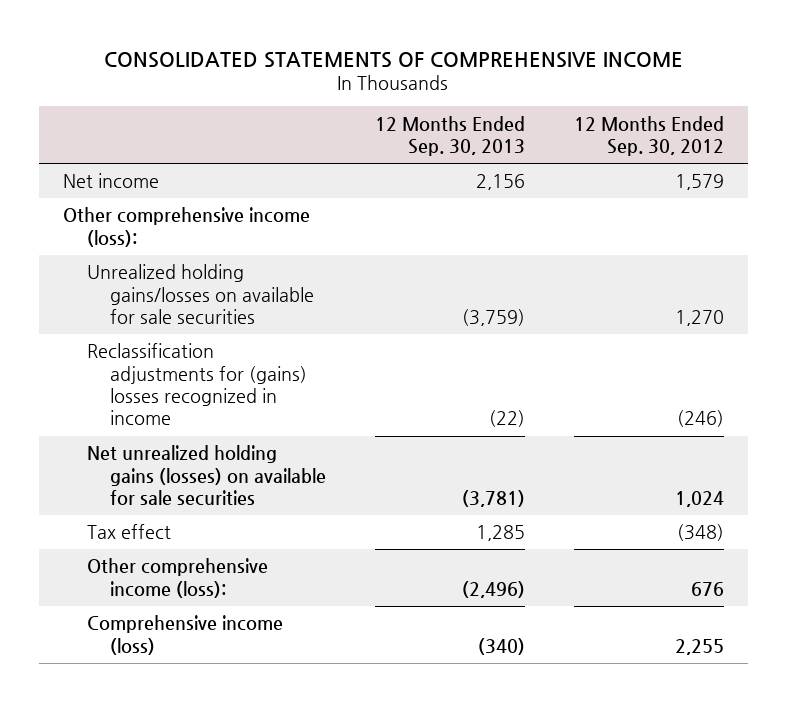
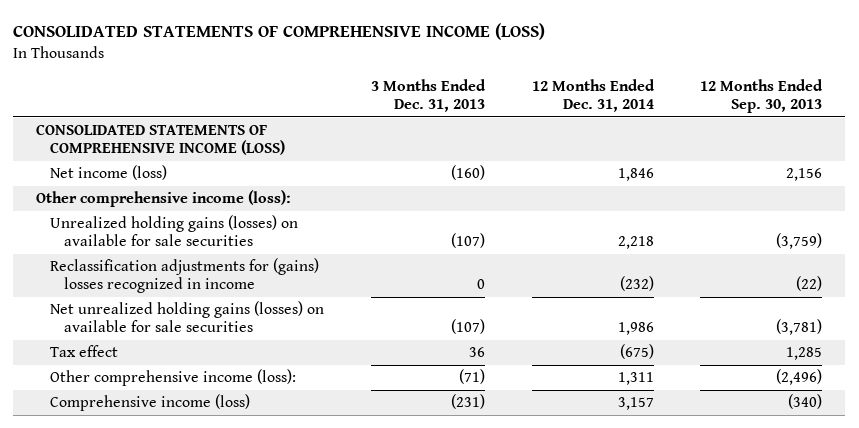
- CONSOLIDATED STATEMENTS OF COMPREHENSIVE INCOME
+ CONSOLIDATED STATEMENTS OF COMPREHENSIVE INCOME (LOSS)
- | 12 Months Ended Sep. 30, 2013 | 12 Months Ended Sep. 30, 2012
+ | 3 Months Ended Dec. 31, 2013 | 12 Months Ended Dec. 31, 2014 | 12 Months Ended Sep. 30, 2013
- Net income | 2,156 | 1,579
+ CONSOLIDATED STATEMENTS OF COMPREHENSIVE INCOME (LOSS)
+ Net income (loss) | (160) | 1,846 | 2,156
- Unrealized holding gains/losses on available for sale securities | (3,759) | 1,270
+ Unrealized holding gains (losses) on available for sale securities | (107) | 2,218 | (3,759)

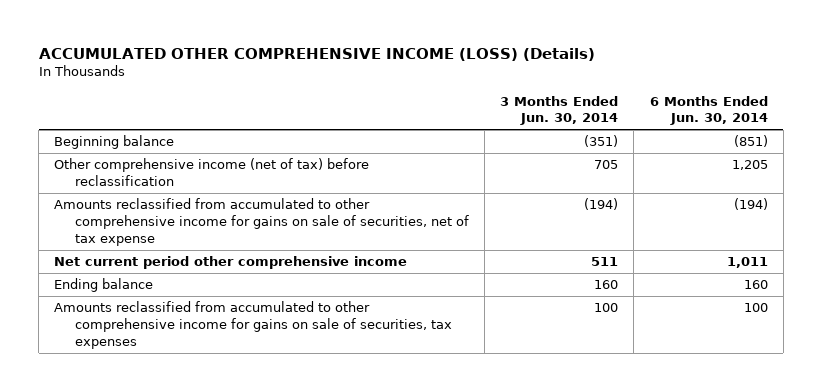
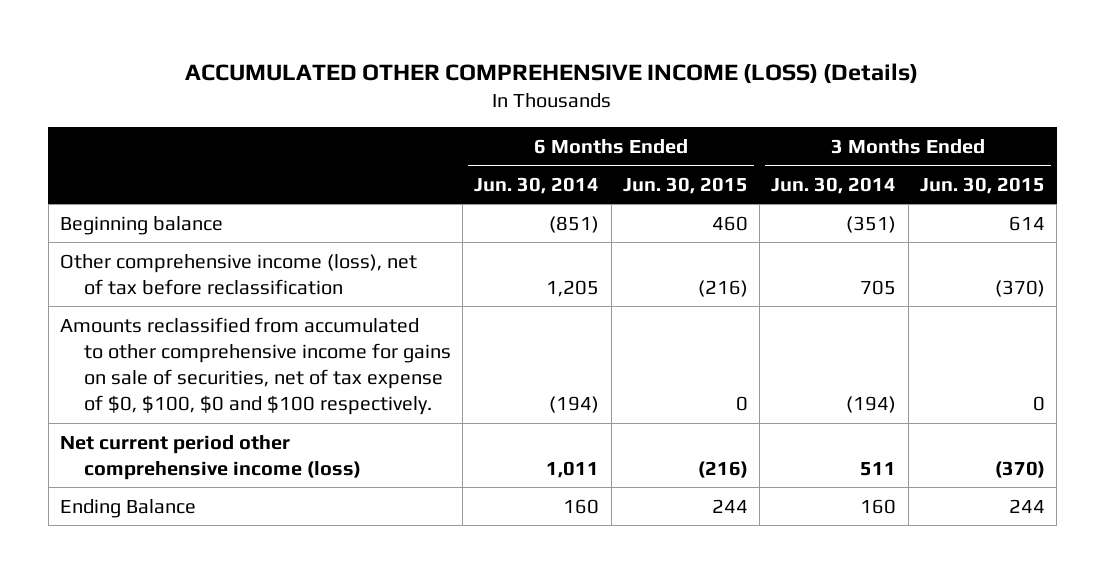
- | 3 Months Ended Jun. 30, 2014 | 6 Months Ended Jun. 30, 2014
+ | 6 Months Ended Jun. 30, 2014 | 6 Months Ended Jun. 30, 2015 | 3 Months Ended Jun. 30, 2014 | 3 Months Ended Jun. 30, 2015
- Other comprehensive income (net of tax) before reclassification | 705 | 1,205
- Amounts reclassified from accumulated to other comprehensive income for gains on sale of securities, net of tax expense | (194) | (194)
- Net current period other comprehensive income | 511 | 1,011
- Ending balance | 160 | 160
- Amounts reclassified from accumulated to other comprehensive income for gains on sale of securities, tax expenses | 100 | 100
+ Other comprehensive income (loss), net of tax before reclassification | 1,205 | (216) | 705 | (370)
+ Amounts reclassified from accumulated to other comprehensive income for gains on sale of securities, net of tax expense of $0, $100, $0 and $100 respectively. | (194) | 0 | (194) | 0
+ Net current period other comprehensive income (loss) | 1,011 | (216) | 511 | (370)
+ Ending Balance | 160 | 244 | 160 | 244

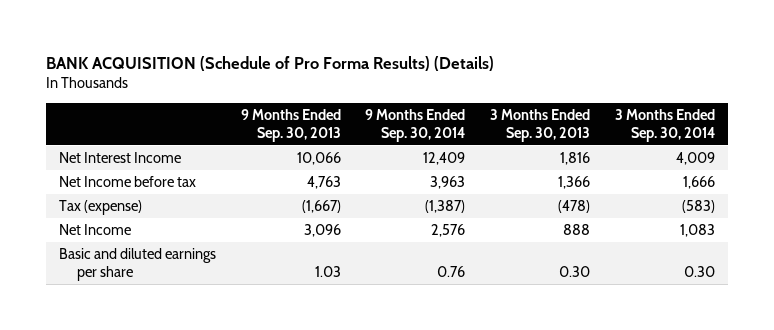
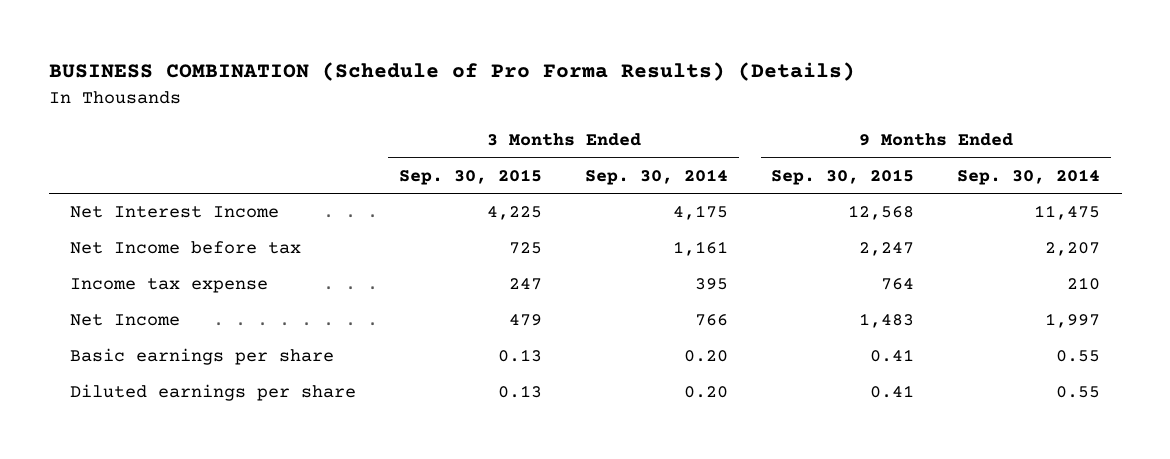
- BANK ACQUISITION (Schedule of Pro Forma Results) (Details)
+ BUSINESS COMBINATION (Schedule of Pro Forma Results) (Details)
- | 9 Months Ended Sep. 30, 2013 | 9 Months Ended Sep. 30, 2014 | 3 Months Ended Sep. 30, 2013 | 3 Months Ended Sep. 30, 2014
+ | 3 Months Ended Sep. 30, 2015 | 3 Months Ended Sep. 30, 2014 | 9 Months Ended Sep. 30, 2015 | 9 Months Ended Sep. 30, 2014
- Net Interest Income | 10,066 | 12,409 | 1,816 | 4,009
- Net Income before tax | 4,763 | 3,963 | 1,366 | 1,666
- Tax (expense) | (1,667) | (1,387) | (478) | (583)
- Net Income | 3,096 | 2,576 | 888 | 1,083
- Basic and diluted earnings per share | 1.03 | 0.76 | 0.30 | 0.30
+ Net Interest Income | 4,225 | 4,175 | 12,568 | 11,475
+ Net Income before tax | 725 | 1,161 | 2,247 | 2,207
+ Income tax expense | 247 | 395 | 764 | 210
+ Net Income | 479 | 766 | 1,483 | 1,997
+ Basic earnings per share | 0.13 | 0.20 | 0.41 | 0.55
+ Diluted earnings per share | 0.13 | 0.20 | 0.41 | 0.55

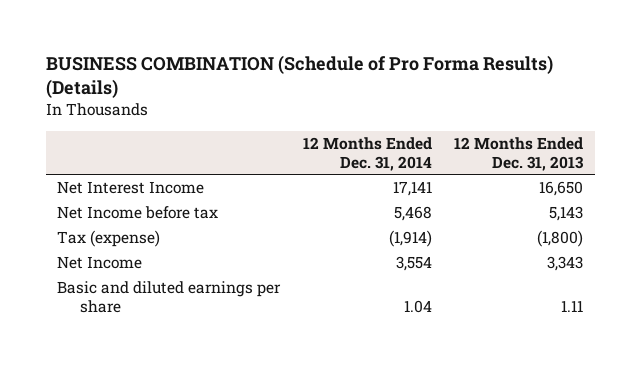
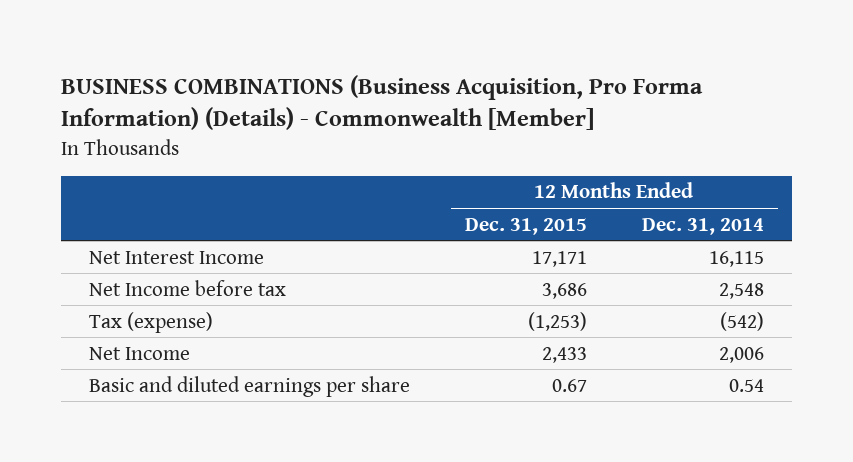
- BUSINESS COMBINATION (Schedule of Pro Forma Results) (Details)
+ BUSINESS COMBINATIONS (Business Acquisition, Pro Forma Information) (Details) - Commonwealth [Member]
- | 12 Months Ended Dec. 31, 2014 | 12 Months Ended Dec. 31, 2013
+ | 12 Months Ended Dec. 31, 2015 | 12 Months Ended Dec. 31, 2014
- Net Interest Income | 17,141 | 16,650
- Net Income before tax | 5,468 | 5,143
- Tax (expense) | (1,914) | (1,800)
- Net Income | 3,554 | 3,343
- Basic and diluted earnings per share | 1.04 | 1.11
+ Net Interest Income | 17,171 | 16,115
+ Net Income before tax | 3,686 | 2,548
+ Tax (expense) | (1,253) | (542)
+ Net Income | 2,433 | 2,006
+ Basic and diluted earnings per share | 0.67 | 0.54

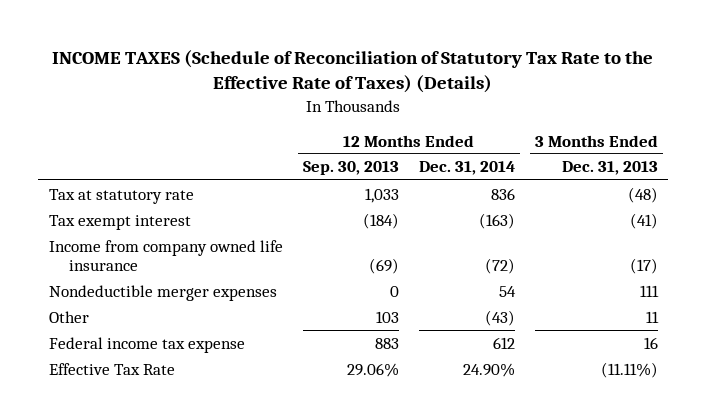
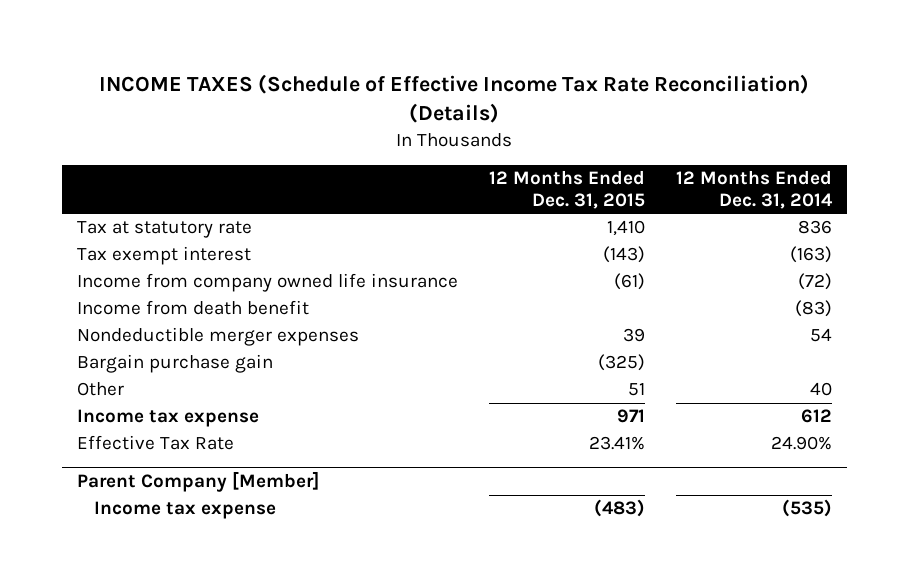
- INCOME TAXES (Schedule of Reconciliation of Statutory Tax Rate to the Effective Rate of Taxes) (Details)
+ INCOME TAXES (Schedule of Effective Income Tax Rate Reconciliation) (Details)
- | 12 Months Ended Sep. 30, 2013 | 12 Months Ended Dec. 31, 2014 | 3 Months Ended Dec. 31, 2013
+ | 12 Months Ended Dec. 31, 2015 | 12 Months Ended Dec. 31, 2014
+ Income from death benefit | | (83)
- Other | 103 | (43) | 11
- Federal income tax expense | 883 | 612 | 16
+ Bargain purchase gain | (325) |
+ Other | 51 | 40
+ Income tax expense | 971 | 612
+ Parent Company [Member]
+ Income tax expense | (483) | (535)

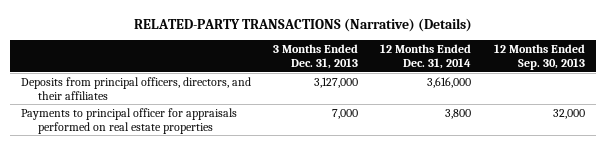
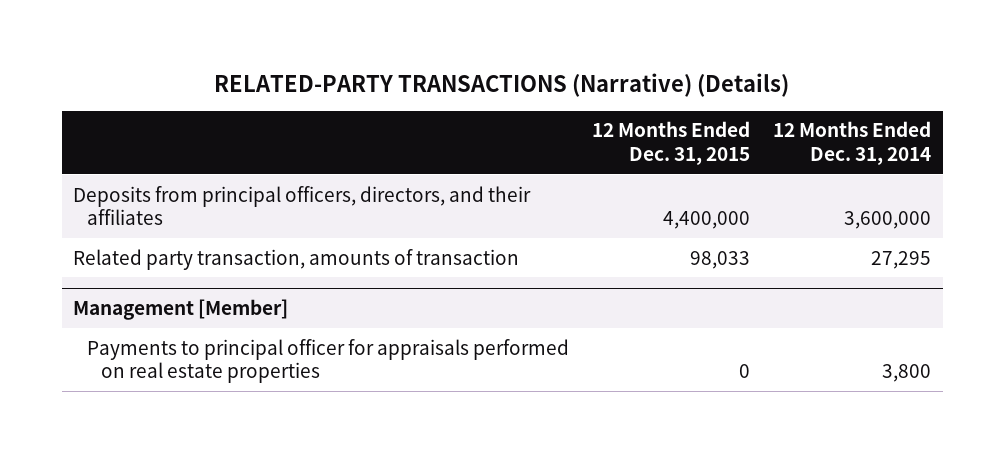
- | 3 Months Ended Dec. 31, 2013 | 12 Months Ended Dec. 31, 2014 | 12 Months Ended Sep. 30, 2013
+ | 12 Months Ended Dec. 31, 2015 | 12 Months Ended Dec. 31, 2014
- Deposits from principal officers, directors, and their affiliates | 3,127,000 | 3,616,000 |
+ Deposits from principal officers, directors, and their affiliates | 4,400,000 | 3,600,000
+ Related party transaction, amounts of transaction | 98,033 | 27,295
+ Management [Member]

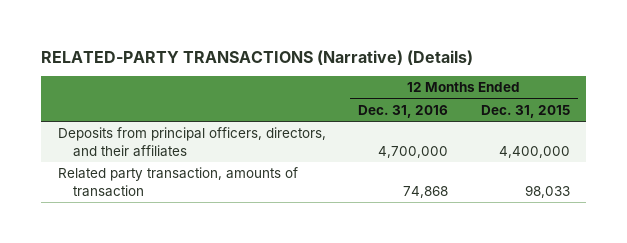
- | 12 Months Ended Dec. 31, 2015 | 12 Months Ended Dec. 31, 2014
+ | 12 Months Ended Dec. 31, 2016 | 12 Months Ended Dec. 31, 2015
- Management [Member]
- Payments to principal officer for appraisals performed on real estate properties | 0 | 3,800

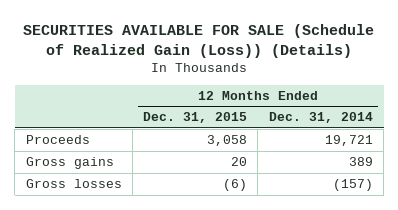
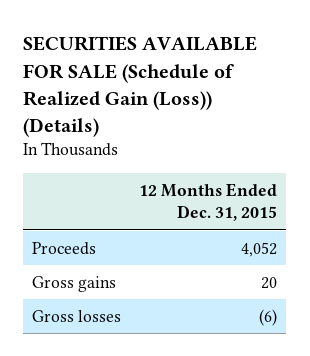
- | 12 Months Ended Dec. 31, 2015 | 12 Months Ended Dec. 31, 2014
+ | 12 Months Ended Dec. 31, 2015
- Proceeds | 3,058 | 19,721
+ Proceeds | 4,052

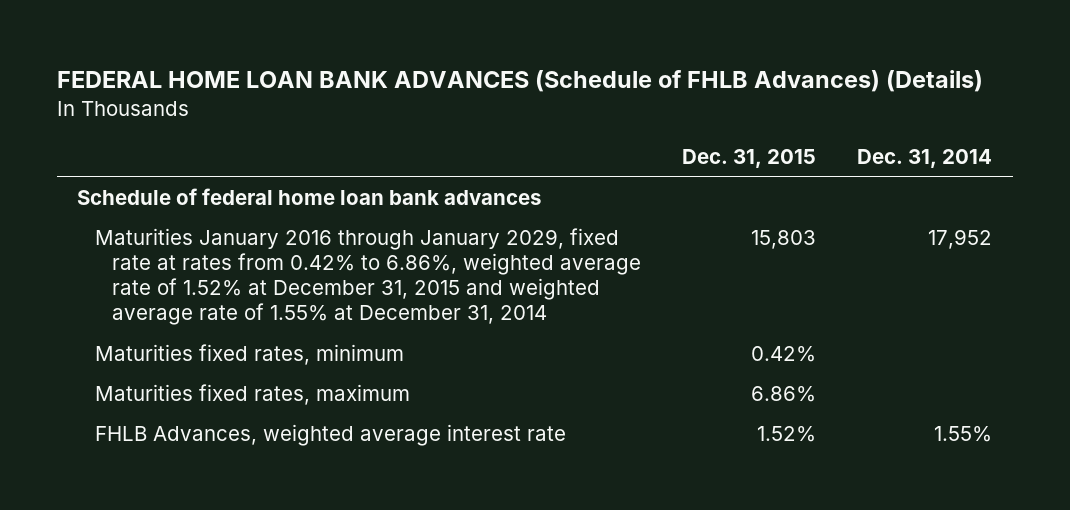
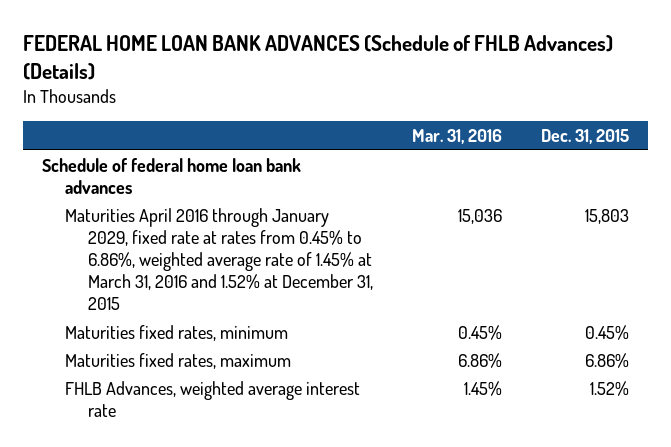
- | Dec. 31, 2015 | Dec. 31, 2014
+ | Mar. 31, 2016 | Dec. 31, 2015
- Maturities January 2016 through January 2029, fixed rate at rates from 0.42% to 6.86%, weighted average rate of 1.52% at December 31, 2015 and weighted average rate of 1.55% at December 31, 2014 | 15,803 | 17,952
- Maturities fixed rates, minimum | 0.42% |
+ Maturities April 2016 through January 2029, fixed rate at rates from 0.45% to 6.86%, weighted average rate of 1.45% at March 31, 2016 and 1.52% at December 31, 2015 | 15,036 | 15,803
+ Maturities fixed rates, minimum | 0.45% | 0.45%

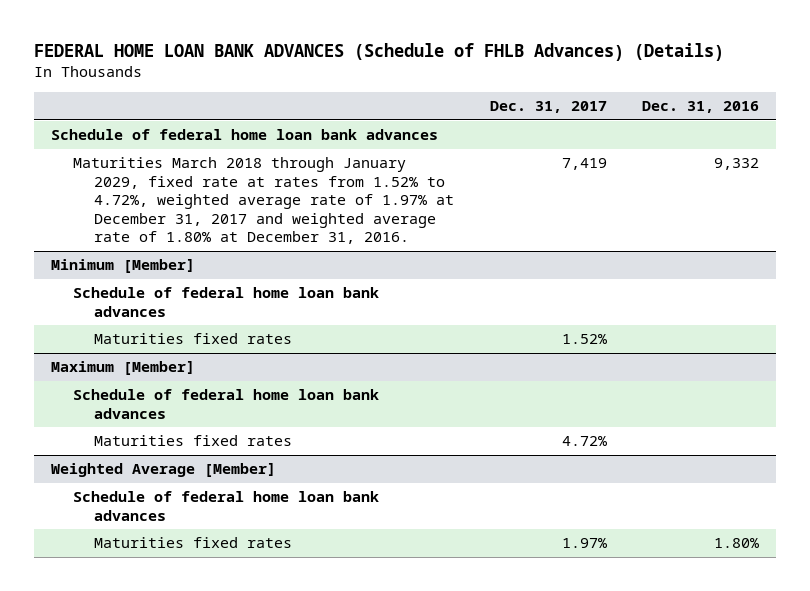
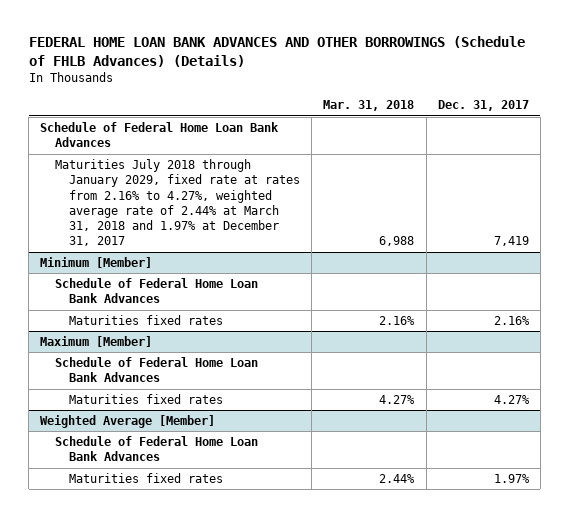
- FEDERAL HOME LOAN BANK ADVANCES (Schedule of FHLB Advances) (Details)
+ FEDERAL HOME LOAN BANK ADVANCES AND OTHER BORROWINGS (Schedule of FHLB Advances) (Details)
- | Dec. 31, 2017 | Dec. 31, 2016
+ | Mar. 31, 2018 | Dec. 31, 2017
- Schedule of federal home loan bank advances
- Maturities March 2018 through January 2029, fixed rate at rates from 1.52% to 4.72%, weighted average rate of 1.97% at December 31, 2017 and weighted average rate of 1.80% at December 31, 2016. | 7,419 | 9,332
+ Schedule of Federal Home Loan Bank Advances
+ Maturities July 2018 through January 2029, fixed rate at rates from 2.16% to 4.27%, weighted average rate of 2.44% at March 31, 2018 and 1.97% at December 31, 2017 | 6,988 | 7,419
@ Minimum [Member]
- Schedule of federal home loan bank advances
- Maturities fixed rates | 1.52% |
+ Schedule of Federal Home Loan Bank Advances
+ Maturities fixed rates | 2.16% | 2.16%
@ Maximum [Member]
- Schedule of federal home loan bank advances
- Maturities fixed rates | 4.72% |
+ Schedule of Federal Home Loan Bank Advances
+ Maturities fixed rates | 4.27% | 4.27%
@ Weighted Average [Member]
- Schedule of federal home loan bank advances
+ Schedule of Federal Home Loan Bank Advances

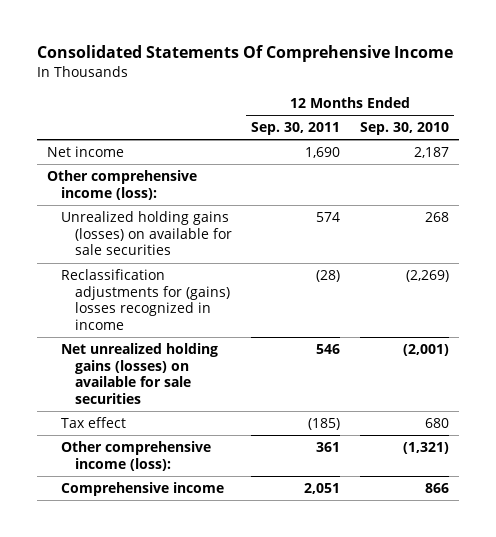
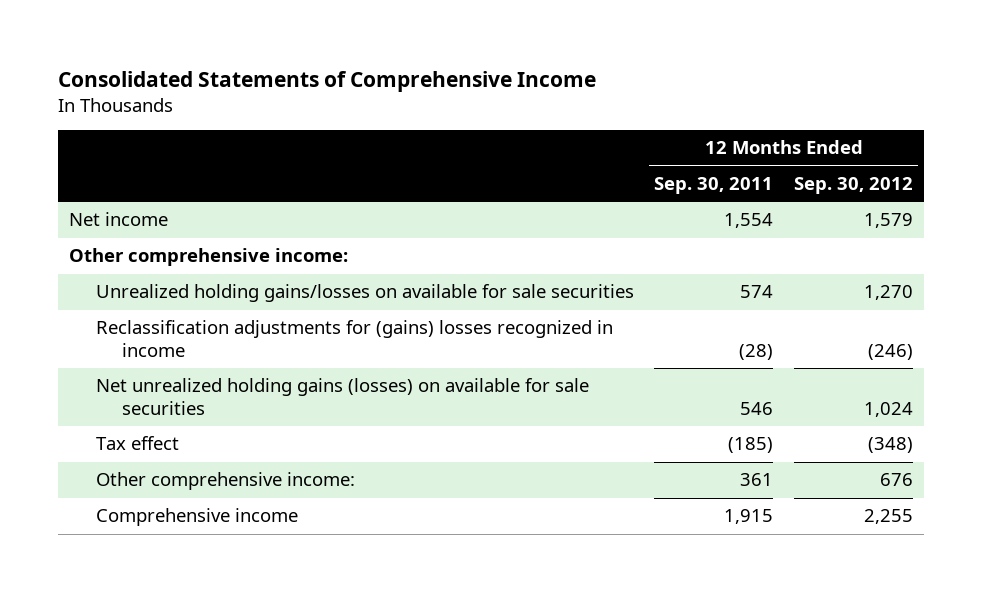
- Consolidated Statements Of Comprehensive Income
+ Consolidated Statements of Comprehensive Income
- | 12 Months Ended Sep. 30, 2011 | 12 Months Ended Sep. 30, 2010
+ | 12 Months Ended Sep. 30, 2011 | 12 Months Ended Sep. 30, 2012
- Net income | 1,690 | 2,187
- Other comprehensive income (loss):
- Unrealized holding gains (losses) on available for sale securities | 574 | 268
+ Net income | 1,554 | 1,579
+ Other comprehensive income:
+ Unrealized holding gains/losses on available for sale securities | 574 | 1,270
- Other comprehensive income (loss): | 361 | (1,321)
- Comprehensive income | 2,051 | 866
+ Other comprehensive income: | 361 | 676
+ Comprehensive income | 1,915 | 2,255

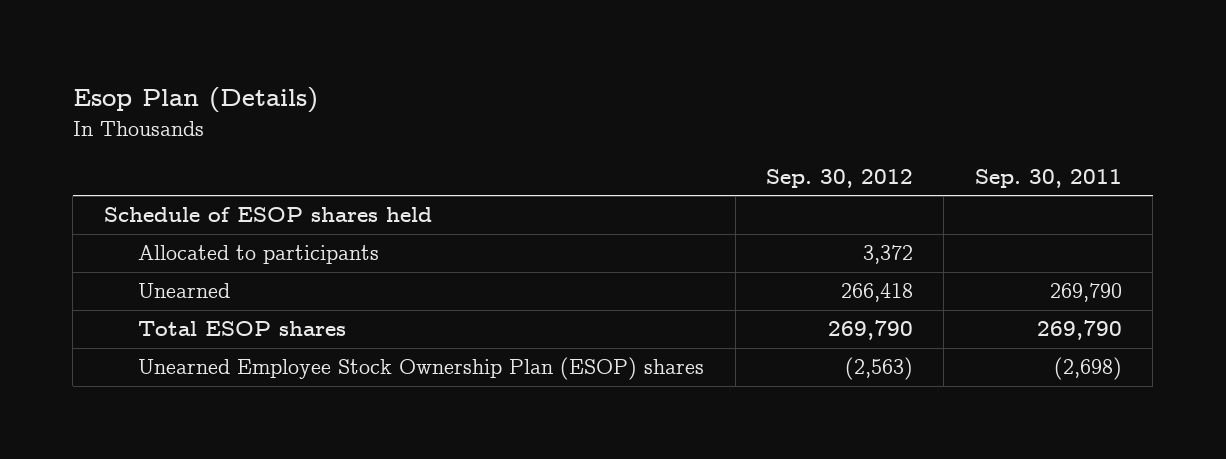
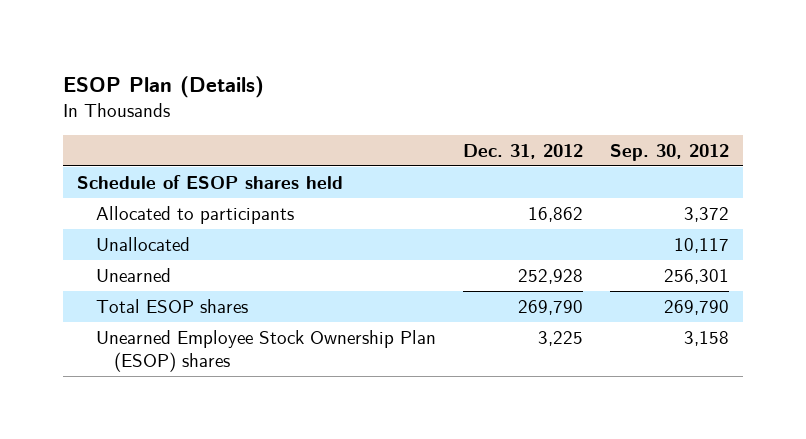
- Esop Plan (Details)
+ ESOP Plan (Details)
- | Sep. 30, 2012 | Sep. 30, 2011
+ | Dec. 31, 2012 | Sep. 30, 2012
- Unearned | 266,418 | 269,790
+ Unallocated | | 10,117
+ Unearned | 252,928 | 256,301
- Unearned Employee Stock Ownership Plan (ESOP) shares | (2,563) | (2,698)
+ Unearned Employee Stock Ownership Plan (ESOP) shares | 3,225 | 3,158

